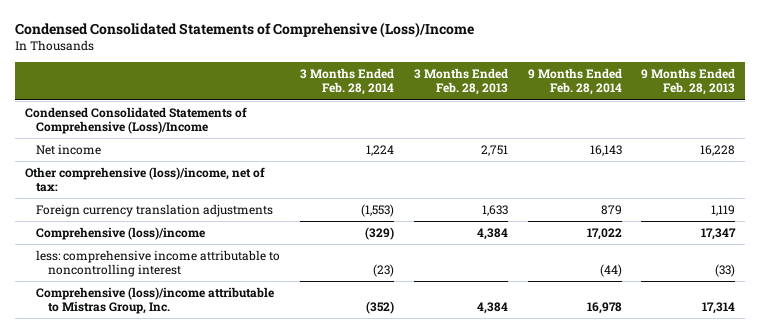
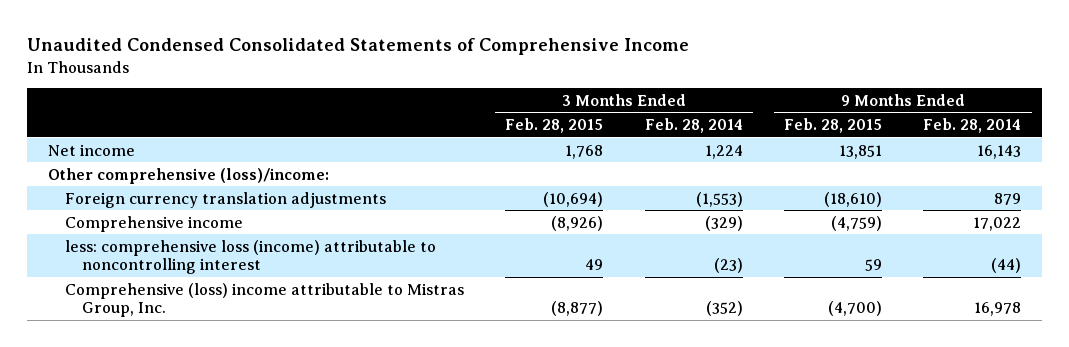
- Condensed Consolidated Statements of Comprehensive (Loss)/Income
+ Unaudited Condensed Consolidated Statements of Comprehensive Income
- | 3 Months Ended Feb. 28, 2014 | 3 Months Ended Feb. 28, 2013 | 9 Months Ended Feb. 28, 2014 | 9 Months Ended Feb. 28, 2013
+ | 3 Months Ended Feb. 28, 2015 | 3 Months Ended Feb. 28, 2014 | 9 Months Ended Feb. 28, 2015 | 9 Months Ended Feb. 28, 2014
- Condensed Consolidated Statements of Comprehensive (Loss)/Income
- Other comprehensive (loss)/income, net of tax:
+ Other comprehensive (loss)/income:
- Comprehensive (loss)/income | (329) | 4,384 | 17,022 | 17,347
- less: comprehensive income attributable to noncontrolling interest | (23) | | (44) | (33)
- Comprehensive (loss)/income attributable to Mistras Group, Inc. | (352) | 4,384 | 16,978 | 17,314
+ Comprehensive income | (8,926) | (329) | (4,759) | 17,022
+ less: comprehensive loss (income) attributable to noncontrolling interest | 49 | (23) | 59 | (44)
+ Comprehensive (loss) income attributable to Mistras Group, Inc. | (8,877) | (352) | (4,700) | 16,978

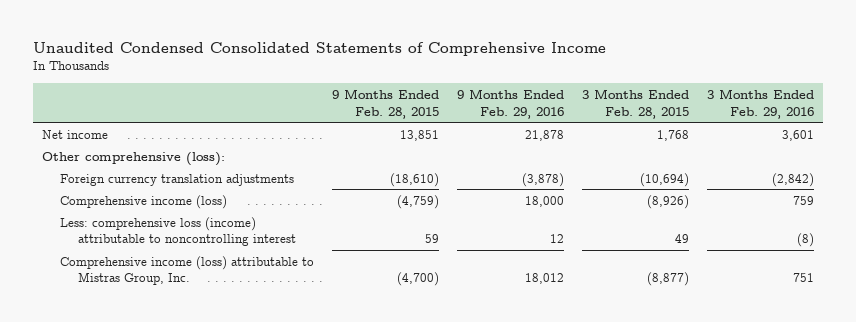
- | 3 Months Ended Feb. 28, 2015 | 3 Months Ended Feb. 28, 2014 | 9 Months Ended Feb. 28, 2015 | 9 Months Ended Feb. 28, 2014
+ | 9 Months Ended Feb. 28, 2015 | 9 Months Ended Feb. 29, 2016 | 3 Months Ended Feb. 28, 2015 | 3 Months Ended Feb. 29, 2016
- Other comprehensive (loss)/income:
+ Other comprehensive (loss):
- Comprehensive income | (8,926) | (329) | (4,759) | 17,022
- less: comprehensive loss (income) attributable to noncontrolling interest | 49 | (23) | 59 | (44)
- Comprehensive (loss) income attributable to Mistras Group, Inc. | (8,877) | (352) | (4,700) | 16,978
+ Comprehensive income (loss) | (4,759) | 18,000 | (8,926) | 759
+ Less: comprehensive loss (income) attributable to noncontrolling interest | 59 | 12 | 49 | (8)
+ Comprehensive income (loss) attributable to Mistras Group, Inc. | (4,700) | 18,012 | (8,877) | 751

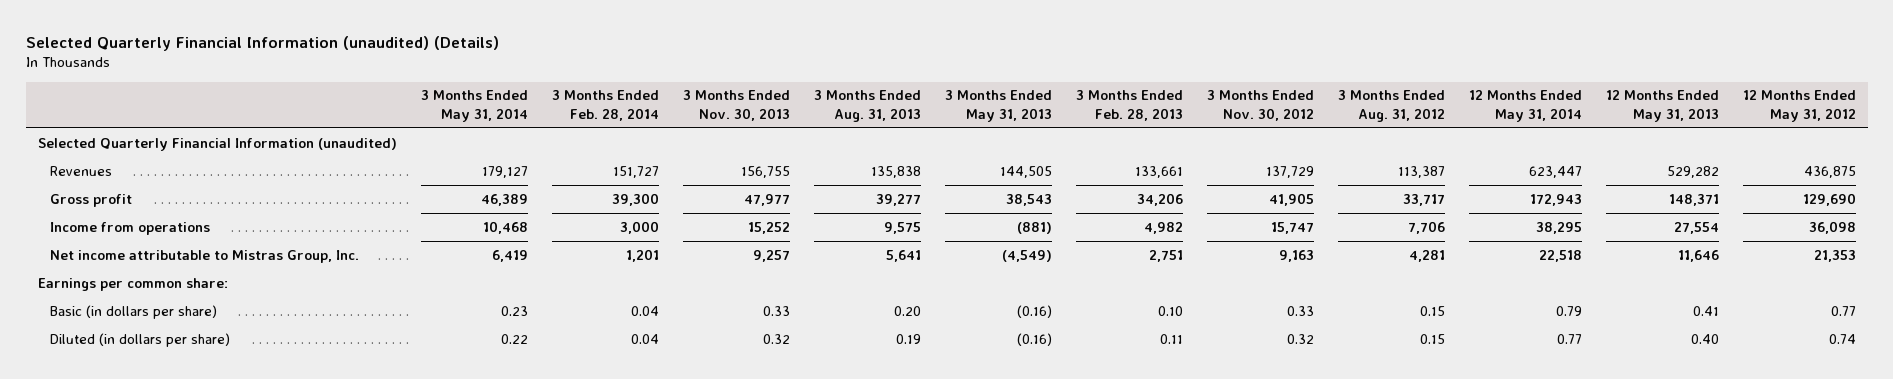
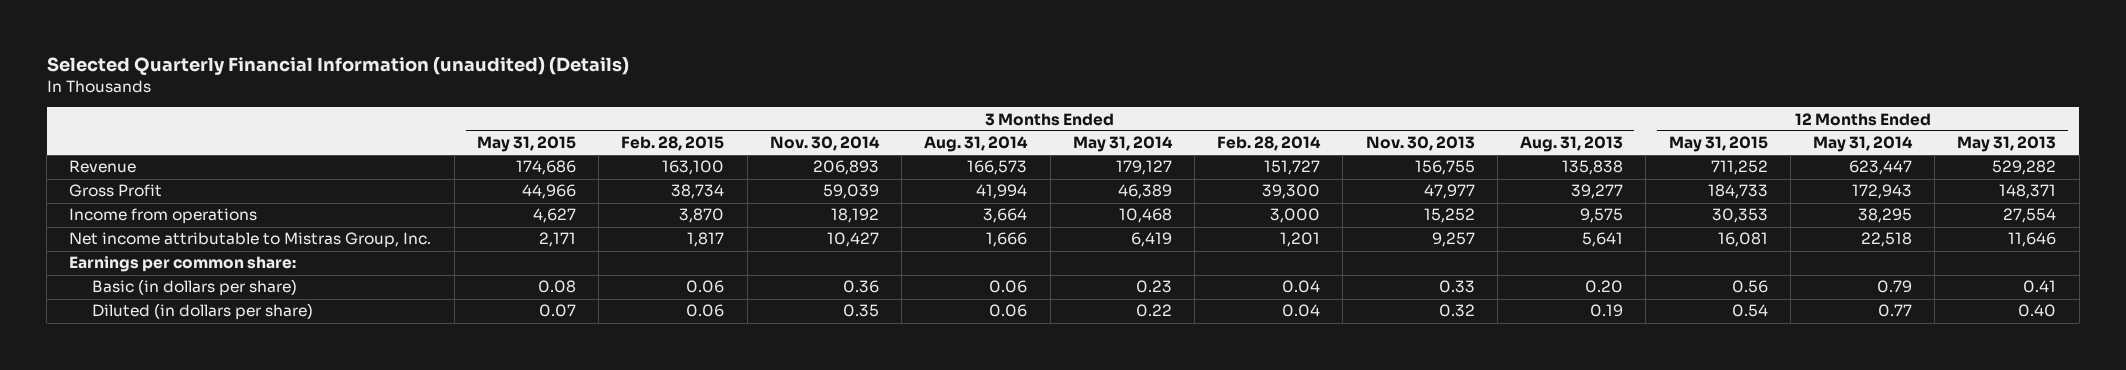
- | 3 Months Ended May 31, 2014 | 3 Months Ended Feb. 28, 2014 | 3 Months Ended Nov. 30, 2013 | 3 Months Ended Aug. 31, 2013 | 3 Months Ended May 31, 2013 | 3 Months Ended Feb. 28, 2013 | 3 Months Ended Nov. 30, 2012 | 3 Months Ended Aug. 31, 2012 | 12 Months Ended May 31, 2014 | 12 Months Ended May 31, 2013 | 12 Months Ended May 31, 2012
+ | 3 Months Ended May 31, 2015 | 3 Months Ended Feb. 28, 2015 | 3 Months Ended Nov. 30, 2014 | 3 Months Ended Aug. 31, 2014 | 3 Months Ended May 31, 2014 | 3 Months Ended Feb. 28, 2014 | 3 Months Ended Nov. 30, 2013 | 3 Months Ended Aug. 31, 2013 | 12 Months Ended May 31, 2015 | 12 Months Ended May 31, 2014 | 12 Months Ended May 31, 2013
- Selected Quarterly Financial Information (unaudited)
- Revenues | 179,127 | 151,727 | 156,755 | 135,838 | 144,505 | 133,661 | 137,729 | 113,387 | 623,447 | 529,282 | 436,875
- Gross profit | 46,389 | 39,300 | 47,977 | 39,277 | 38,543 | 34,206 | 41,905 | 33,717 | 172,943 | 148,371 | 129,690
+ Revenue | 174,686 | 163,100 | 206,893 | 166,573 | 179,127 | 151,727 | 156,755 | 135,838 | 711,252 | 623,447 | 529,282
+ Gross Profit | 44,966 | 38,734 | 59,039 | 41,994 | 46,389 | 39,300 | 47,977 | 39,277 | 184,733 | 172,943 | 148,371

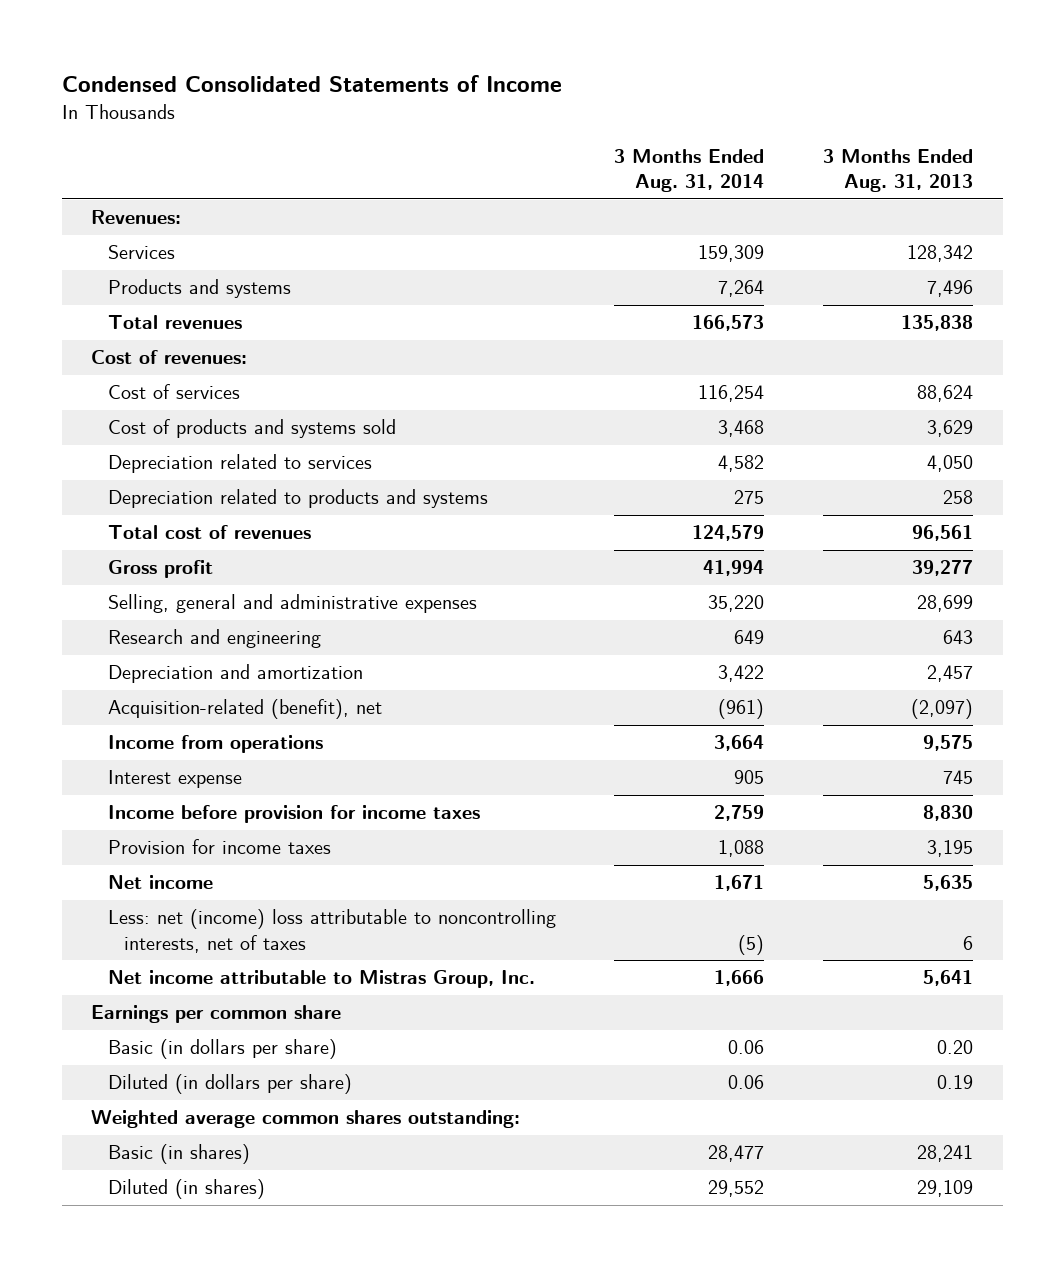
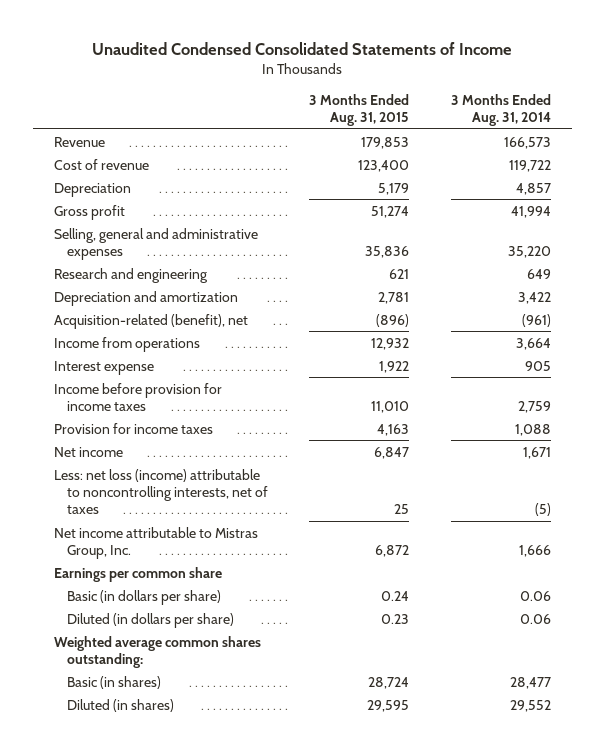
- Condensed Consolidated Statements of Income
+ Unaudited Condensed Consolidated Statements of Income
- | 3 Months Ended Aug. 31, 2014 | 3 Months Ended Aug. 31, 2013
+ | 3 Months Ended Aug. 31, 2015 | 3 Months Ended Aug. 31, 2014
- Revenues:
- Services | 159,309 | 128,342
- Products and systems | 7,264 | 7,496
- Total revenues | 166,573 | 135,838
- Cost of revenues:
- Cost of services | 116,254 | 88,624
- Cost of products and systems sold | 3,468 | 3,629
- Depreciation related to services | 4,582 | 4,050
- Depreciation related to products and systems | 275 | 258
- Total cost of revenues | 124,579 | 96,561
+ Revenue | 179,853 | 166,573
+ Cost of revenue | 123,400 | 119,722
+ Depreciation | 5,179 | 4,857
- Less: net (income) loss attributable to noncontrolling interests, net of taxes | (5) | 6
+ Less: net loss (income) attributable to noncontrolling interests, net of taxes | 25 | (5)

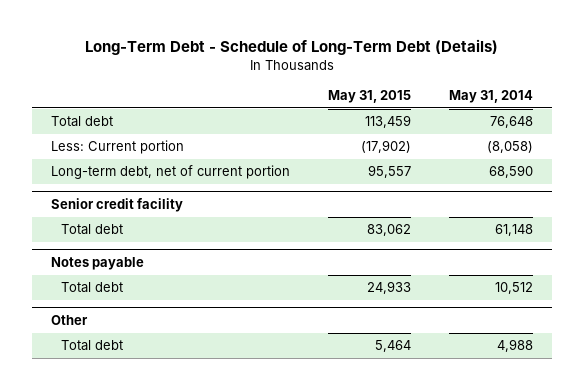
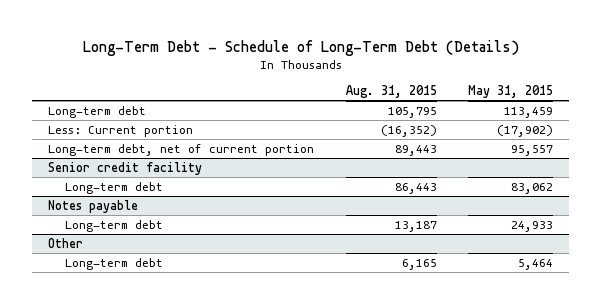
- | May 31, 2015 | May 31, 2014
+ | Aug. 31, 2015 | May 31, 2015
- Total debt | 113,459 | 76,648
+ Long-term debt | 105,795 | 113,459
@ Senior credit facility
- Total debt | 83,062 | 61,148
+ Long-term debt | 86,443 | 83,062
@ Notes payable
- Total debt | 24,933 | 10,512
+ Long-term debt | 13,187 | 24,933
@ Other
- Total debt | 5,464 | 4,988
+ Long-term debt | 6,165 | 5,464

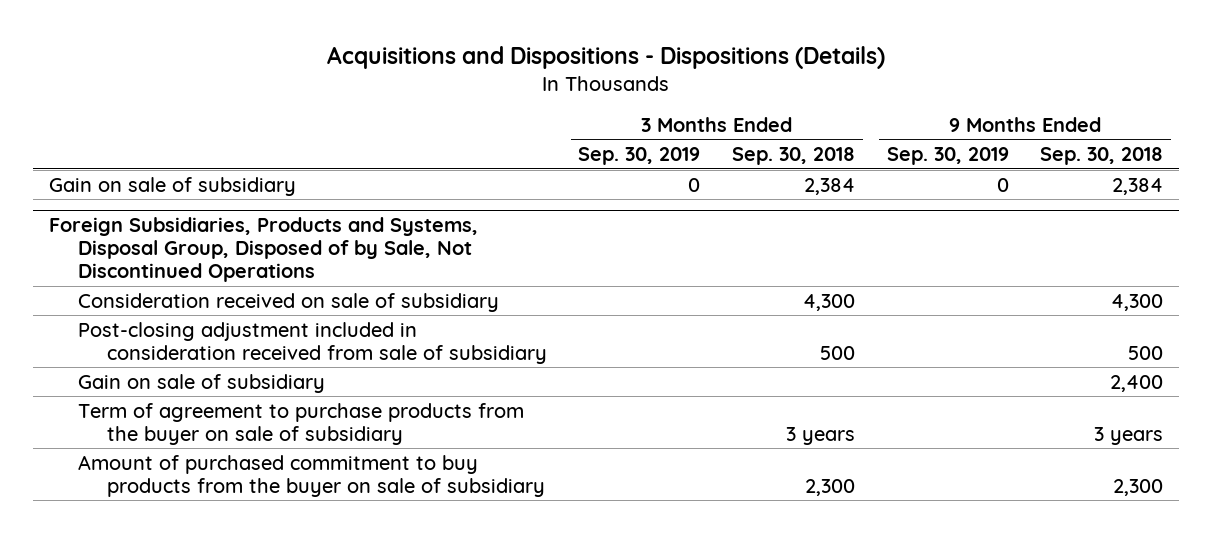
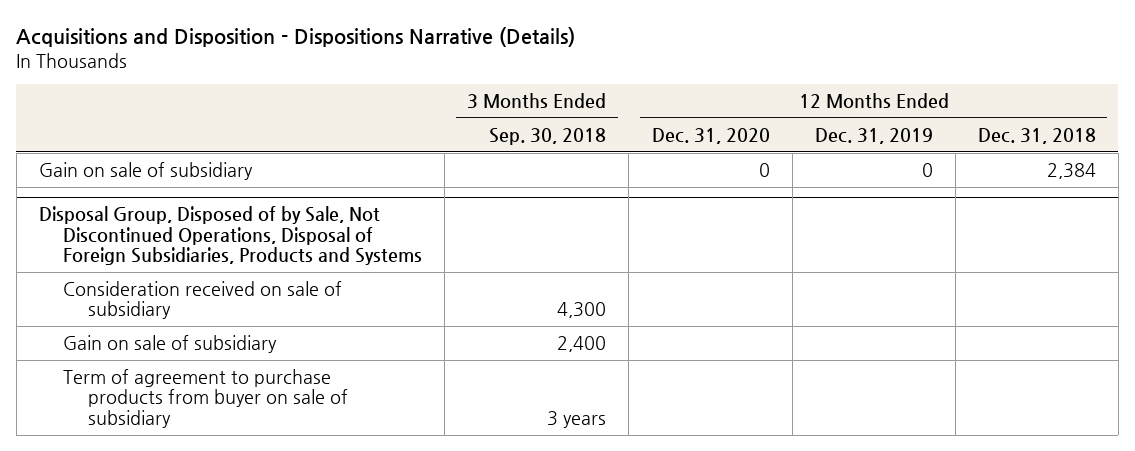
- Acquisitions and Dispositions - Dispositions (Details)
+ Acquisitions and Disposition - Dispositions Narrative (Details)
- | 3 Months Ended Sep. 30, 2019 | 3 Months Ended Sep. 30, 2018 | 9 Months Ended Sep. 30, 2019 | 9 Months Ended Sep. 30, 2018
+ | 3 Months Ended Sep. 30, 2018 | 12 Months Ended Dec. 31, 2020 | 12 Months Ended Dec. 31, 2019 | 12 Months Ended Dec. 31, 2018
- Gain on sale of subsidiary | 0 | 2,384 | 0 | 2,384
- Foreign Subsidiaries, Products and Systems, Disposal Group, Disposed of by Sale, Not Discontinued Operations
- Consideration received on sale of subsidiary | | 4,300 | | 4,300
- Post-closing adjustment included in consideration received from sale of subsidiary | | 500 | | 500
- Term of agreement to purchase products from the buyer on sale of subsidiary | | 3 years | | 3 years
- Amount of purchased commitment to buy products from the buyer on sale of subsidiary | | 2,300 | | 2,300
+ Disposal Group, Disposed of by Sale, Not Discontinued Operations, Disposal of Foreign Subsidiaries, Products and Systems
+ Consideration received on sale of subsidiary | 4,300 | | |
+ Gain on sale of subsidiary | 2,400 | | |
+ Term of agreement to purchase products from buyer on sale of subsidiary | 3 years | | |

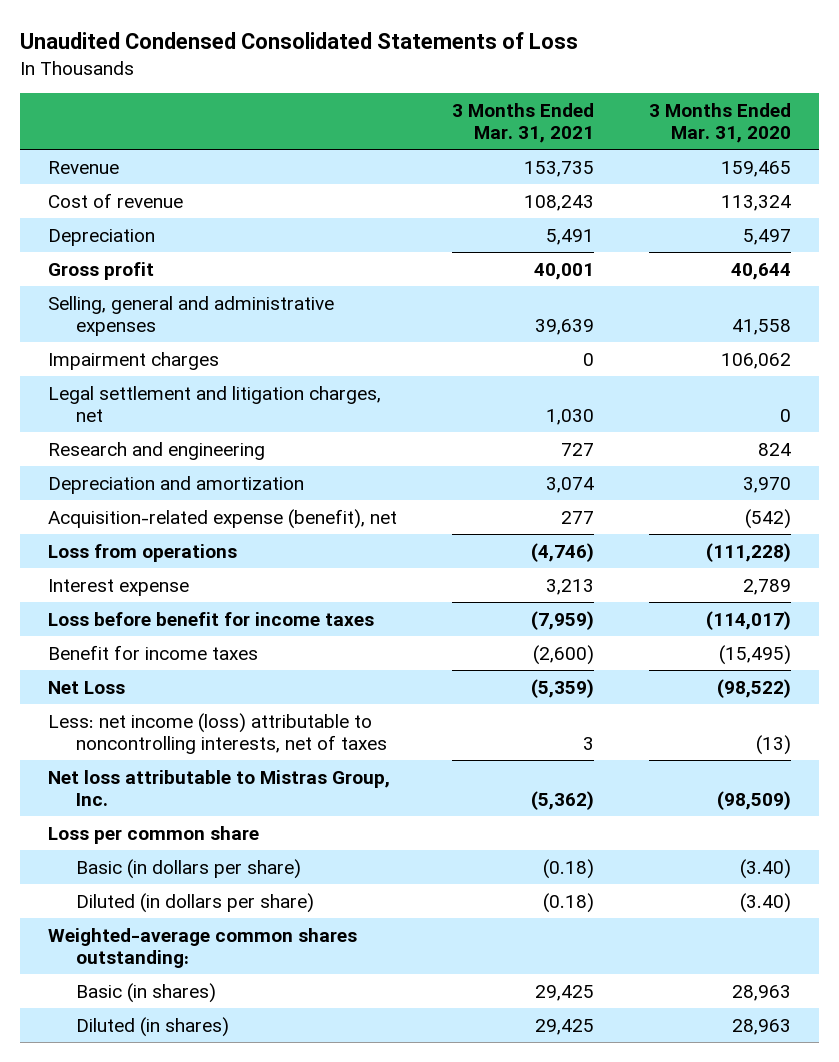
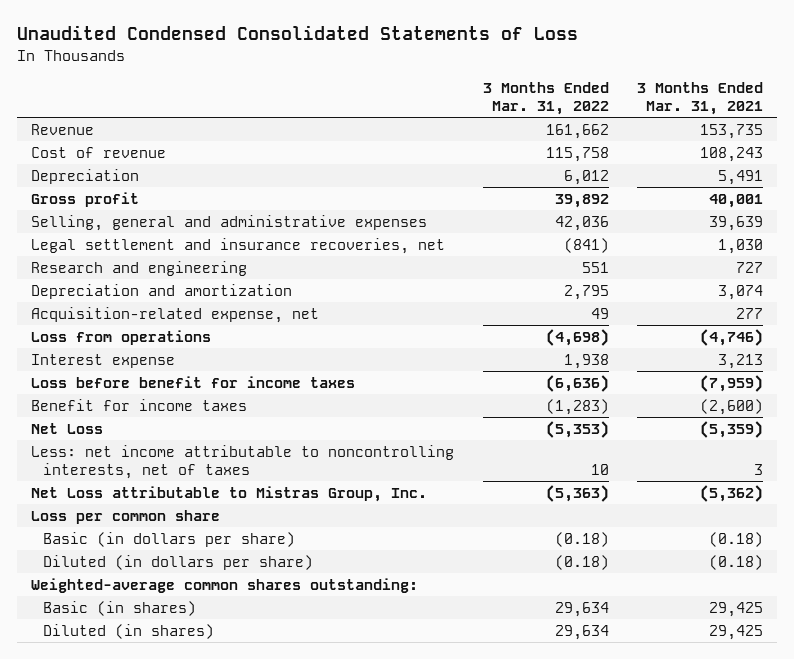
- | 3 Months Ended Mar. 31, 2021 | 3 Months Ended Mar. 31, 2020
+ | 3 Months Ended Mar. 31, 2022 | 3 Months Ended Mar. 31, 2021
- Impairment charges | 0 | 106,062
- Legal settlement and litigation charges, net | 1,030 | 0
+ Legal settlement and insurance recoveries, net | (841) | 1,030
- Acquisition-related expense (benefit), net | 277 | (542)
+ Acquisition-related expense, net | 49 | 277
- Less: net income (loss) attributable to noncontrolling interests, net of taxes | 3 | (13)
- Net loss attributable to Mistras Group, Inc. | (5,362) | (98,509)
+ Less: net income attributable to noncontrolling interests, net of taxes | 10 | 3
+ Net Loss attributable to Mistras Group, Inc. | (5,363) | (5,362)

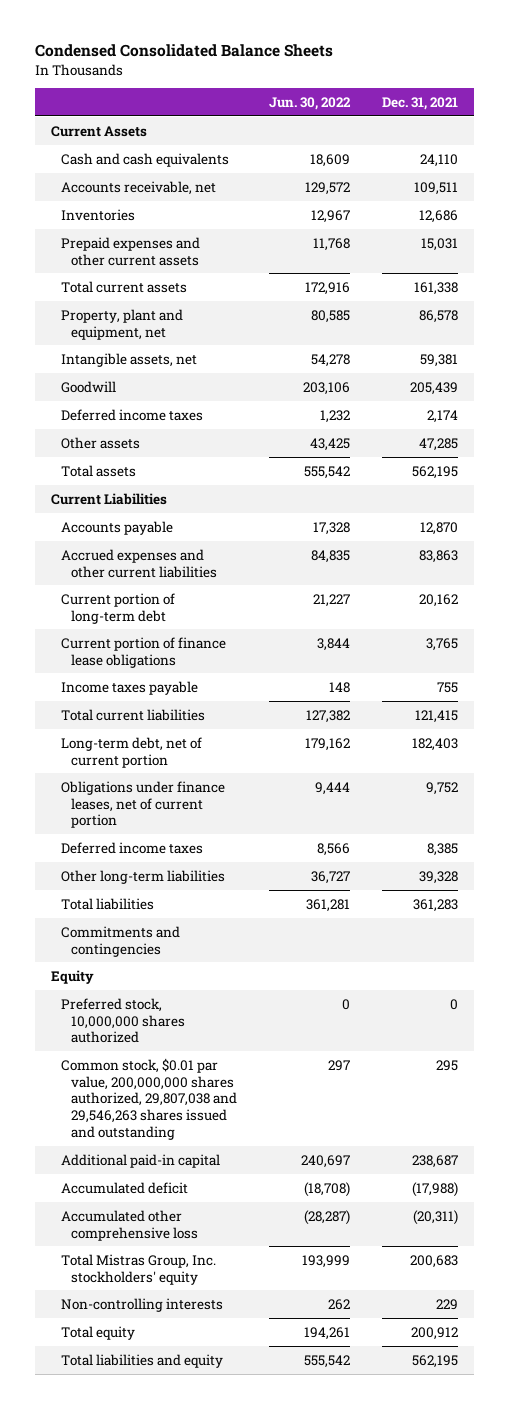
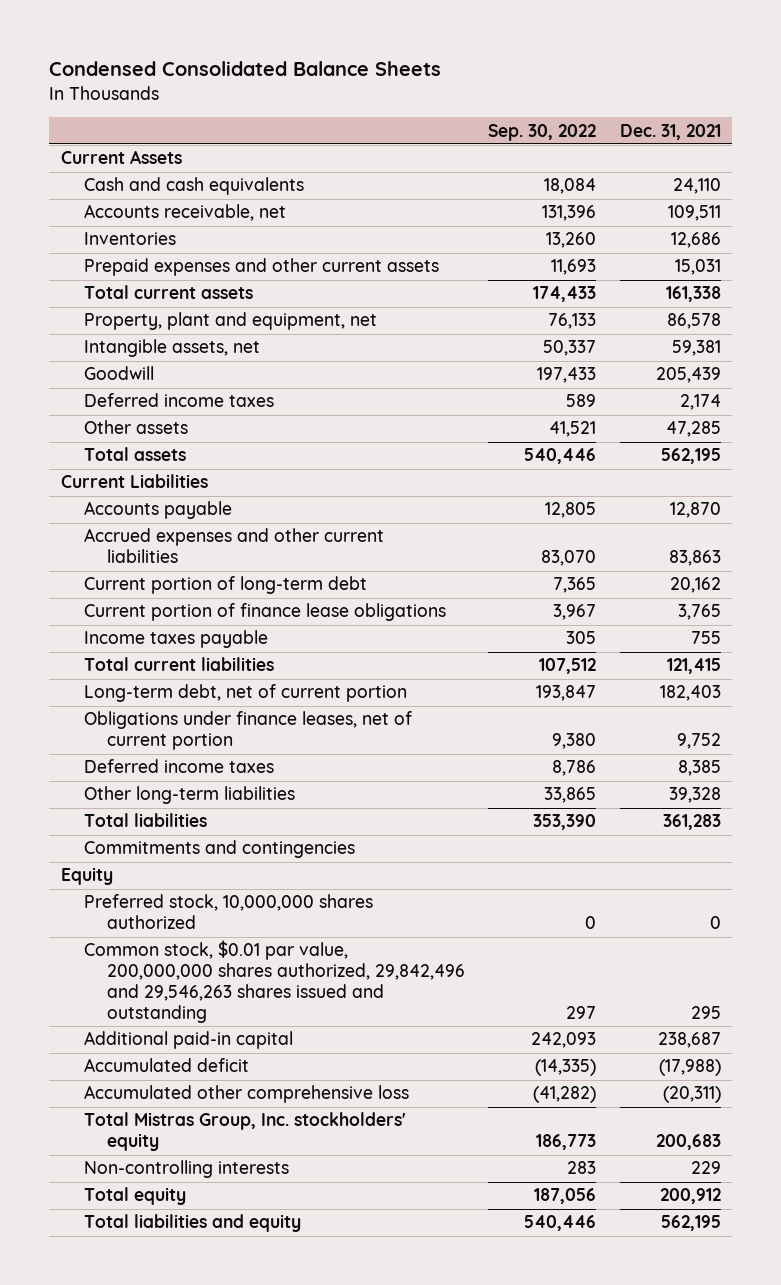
- | Jun. 30, 2022 | Dec. 31, 2021
+ | Sep. 30, 2022 | Dec. 31, 2021
- Common stock, $0.01 par value, 200,000,000 shares authorized, 29,807,038 and 29,546,263 shares issued and outstanding | 297 | 295
+ Common stock, $0.01 par value, 200,000,000 shares authorized, 29,842,496 and 29,546,263 shares issued and outstanding | 297 | 295

